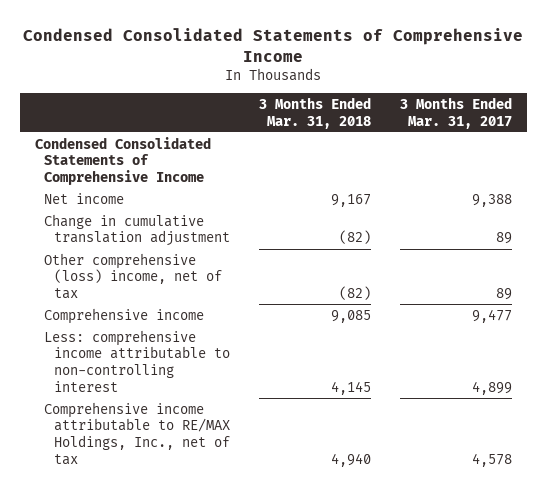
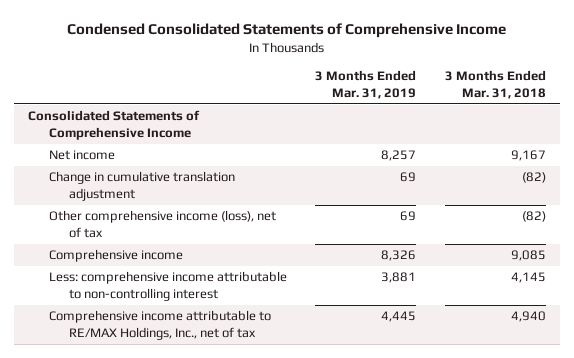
- | 3 Months Ended Mar. 31, 2018 | 3 Months Ended Mar. 31, 2017
+ | 3 Months Ended Mar. 31, 2019 | 3 Months Ended Mar. 31, 2018
- Condensed Consolidated Statements of Comprehensive Income
+ Consolidated Statements of Comprehensive Income
- Other comprehensive (loss) income, net of tax | (82) | 89
+ Other comprehensive income (loss), net of tax | 69 | (82)

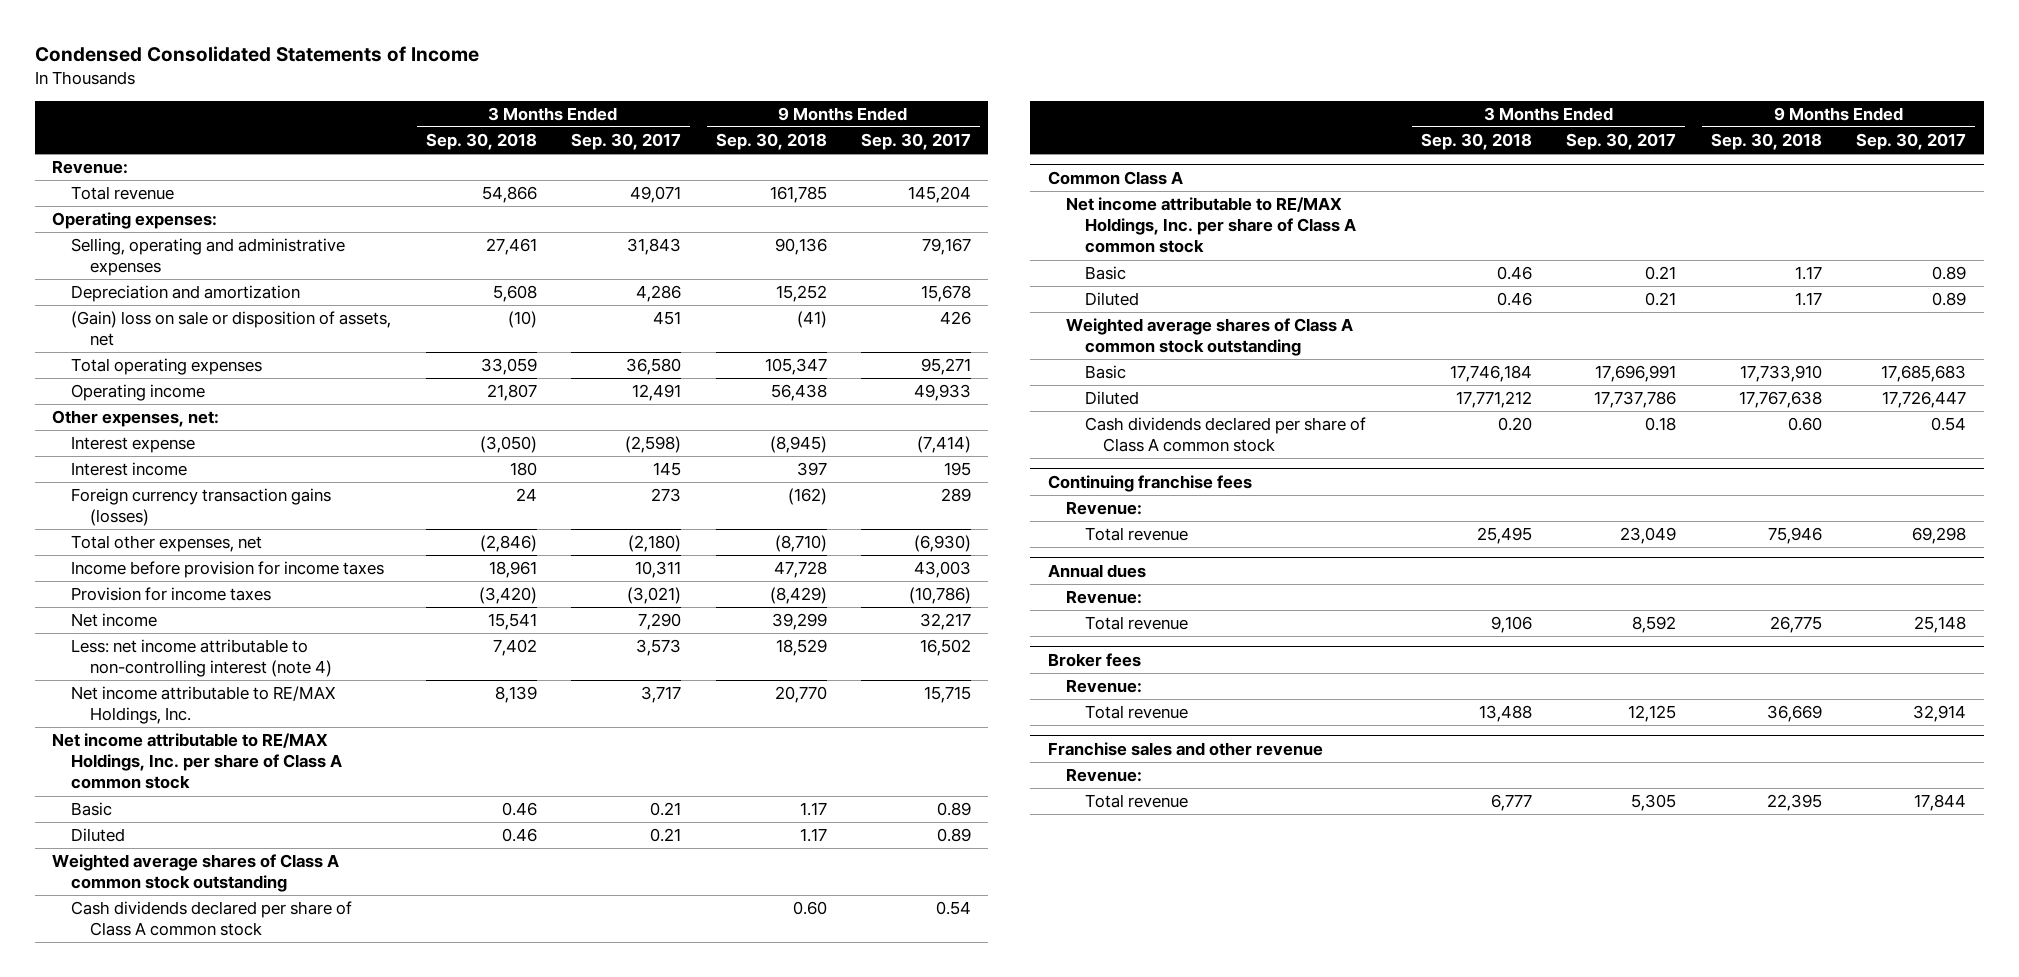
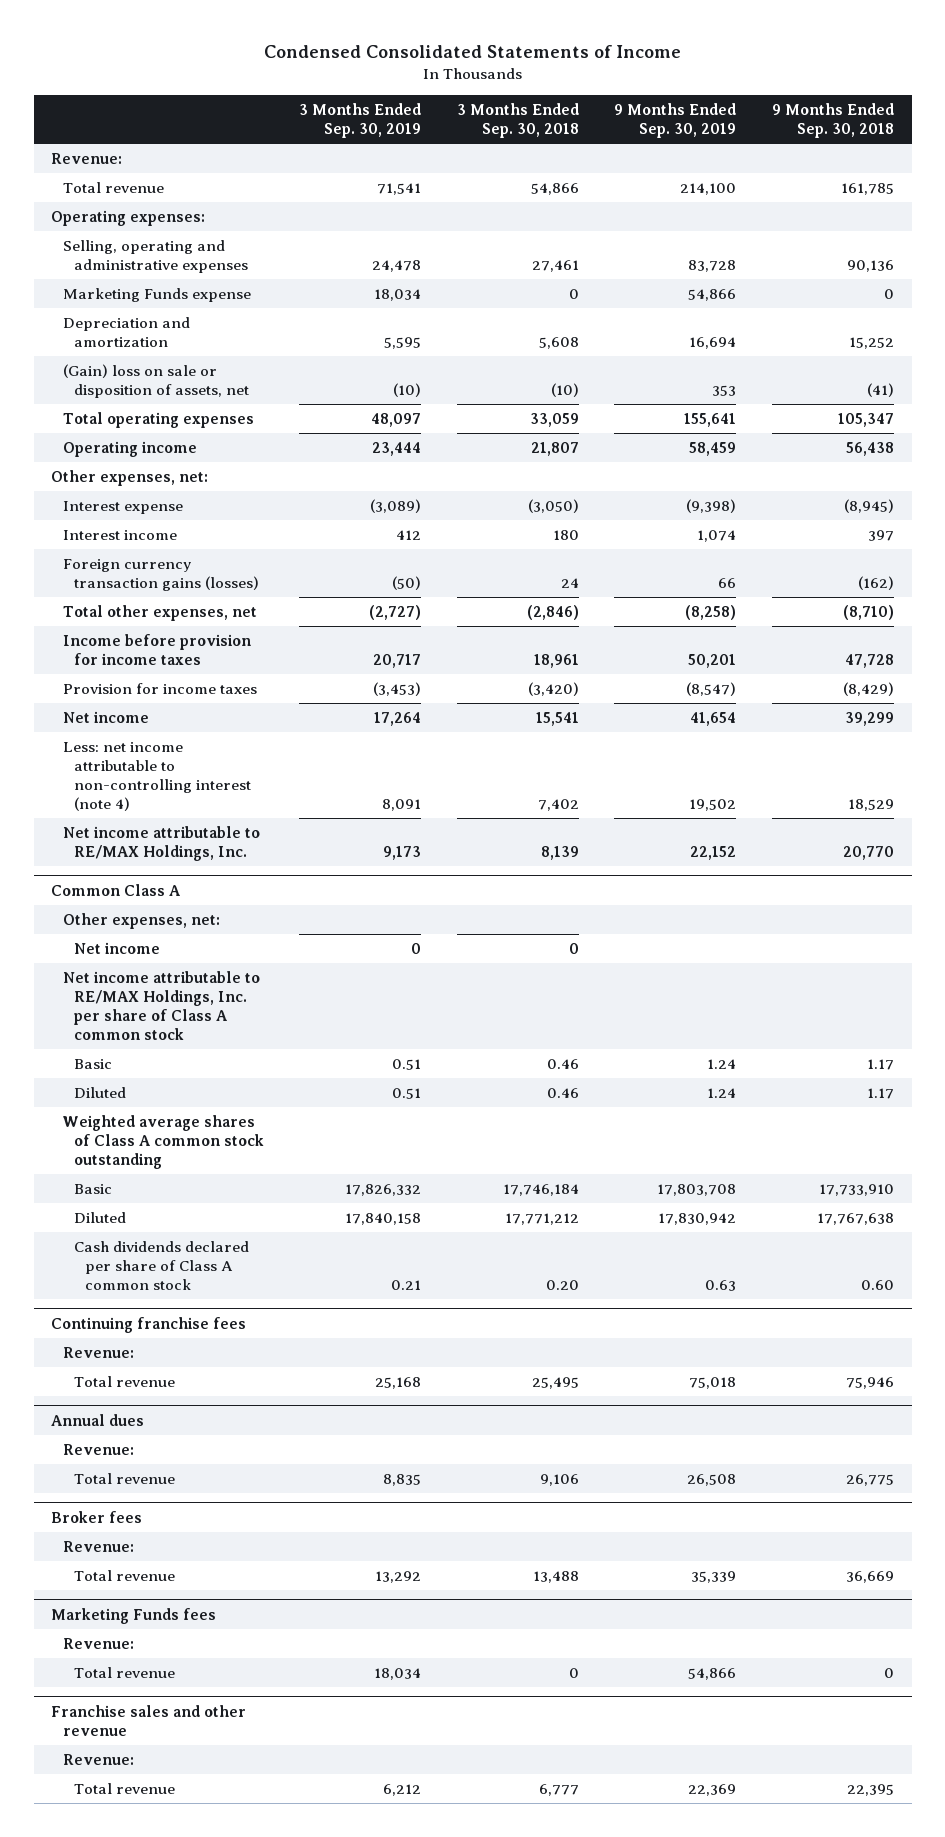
- | 3 Months Ended Sep. 30, 2018 | 3 Months Ended Sep. 30, 2017 | 9 Months Ended Sep. 30, 2018 | 9 Months Ended Sep. 30, 2017
+ | 3 Months Ended Sep. 30, 2019 | 3 Months Ended Sep. 30, 2018 | 9 Months Ended Sep. 30, 2019 | 9 Months Ended Sep. 30, 2018
+ Marketing Funds expense | 18,034 | 0 | 54,866 | 0
- Net income attributable to RE/MAX Holdings, Inc. per share of Class A common stock
- Basic | 0.46 | 0.21 | 1.17 | 0.89
- Diluted | 0.46 | 0.21 | 1.17 | 0.89
- Weighted average shares of Class A common stock outstanding
- Cash dividends declared per share of Class A common stock | | | 0.60 | 0.54
@ Common Class A
+ Other expenses, net:
+ Net income | 0 | 0 | |
+ Marketing Funds fees
+ Revenue:
+ Total revenue | 18,034 | 0 | 54,866 | 0

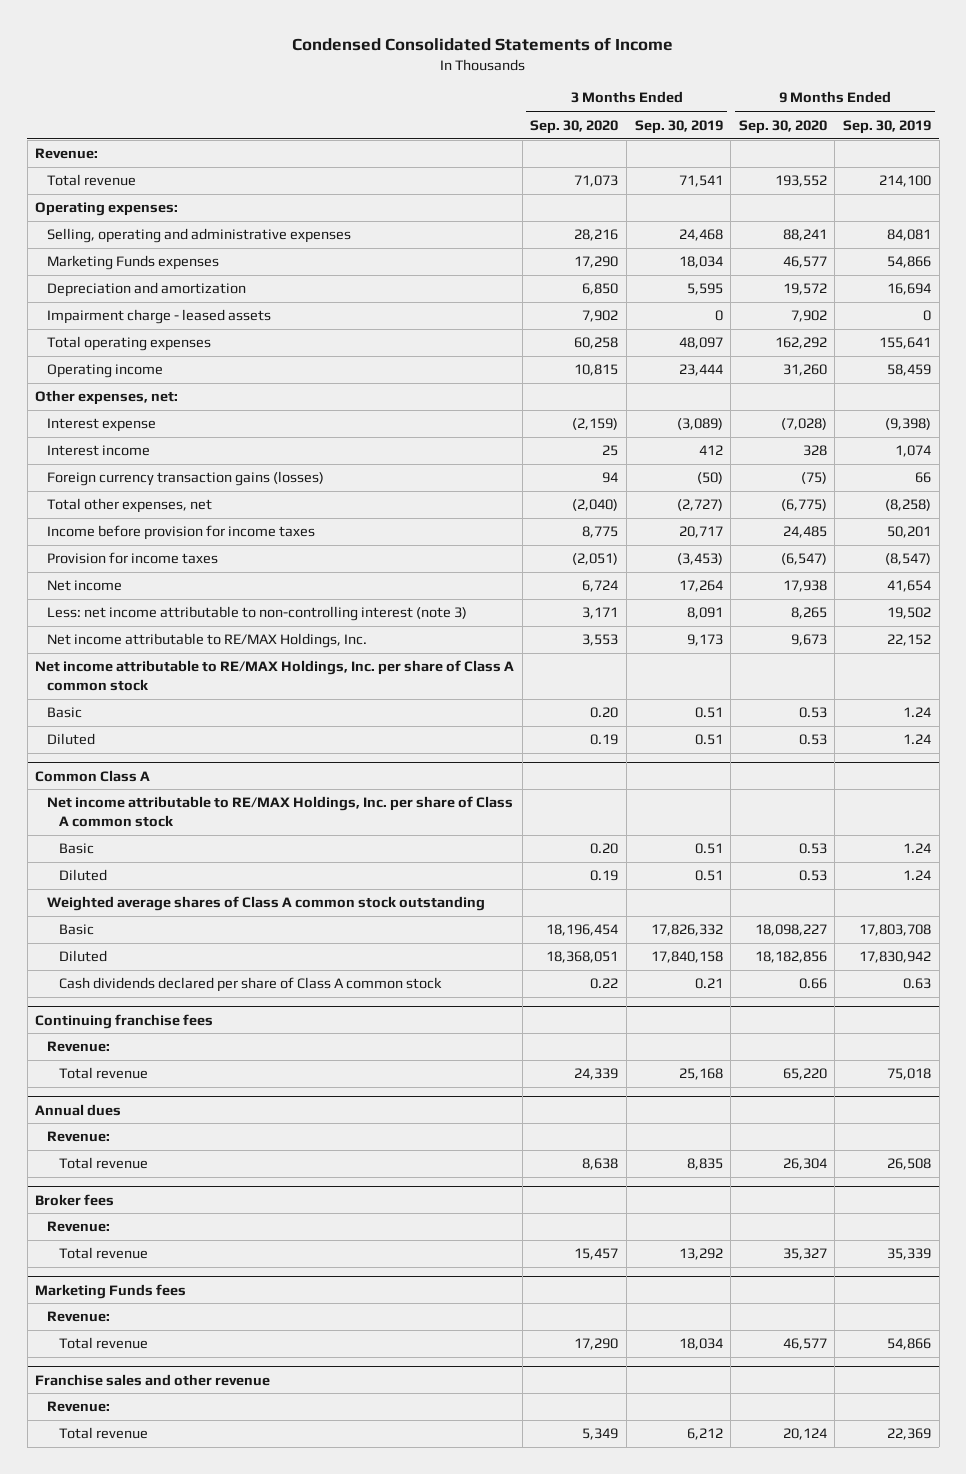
- | 3 Months Ended Sep. 30, 2019 | 3 Months Ended Sep. 30, 2018 | 9 Months Ended Sep. 30, 2019 | 9 Months Ended Sep. 30, 2018
+ | 3 Months Ended Sep. 30, 2020 | 3 Months Ended Sep. 30, 2019 | 9 Months Ended Sep. 30, 2020 | 9 Months Ended Sep. 30, 2019
- Selling, operating and administrative expenses | 24,478 | 27,461 | 83,728 | 90,136
- Marketing Funds expense | 18,034 | 0 | 54,866 | 0
+ Selling, operating and administrative expenses | 28,216 | 24,468 | 88,241 | 84,081
+ Marketing Funds expenses | 17,290 | 18,034 | 46,577 | 54,866
- (Gain) loss on sale or disposition of assets, net | (10) | (10) | 353 | (41)
+ Impairment charge - leased assets | 7,902 | 0 | 7,902 | 0
- Less: net income attributable to non-controlling interest (note 4) | 8,091 | 7,402 | 19,502 | 18,529
+ Less: net income attributable to non-controlling interest (note 3) | 3,171 | 8,091 | 8,265 | 19,502
+ Net income attributable to RE/MAX Holdings, Inc. per share of Class A common stock
+ Basic | 0.20 | 0.51 | 0.53 | 1.24
+ Diluted | 0.19 | 0.51 | 0.53 | 1.24
@ Common Class A
- Other expenses, net:
- Net income | 0 | 0 | |

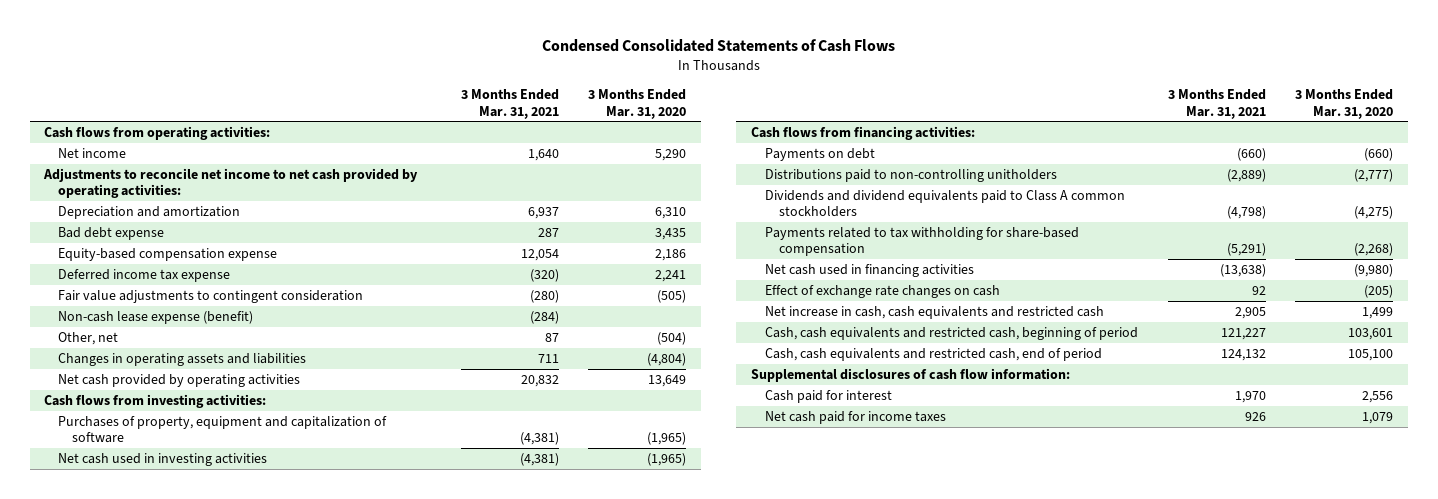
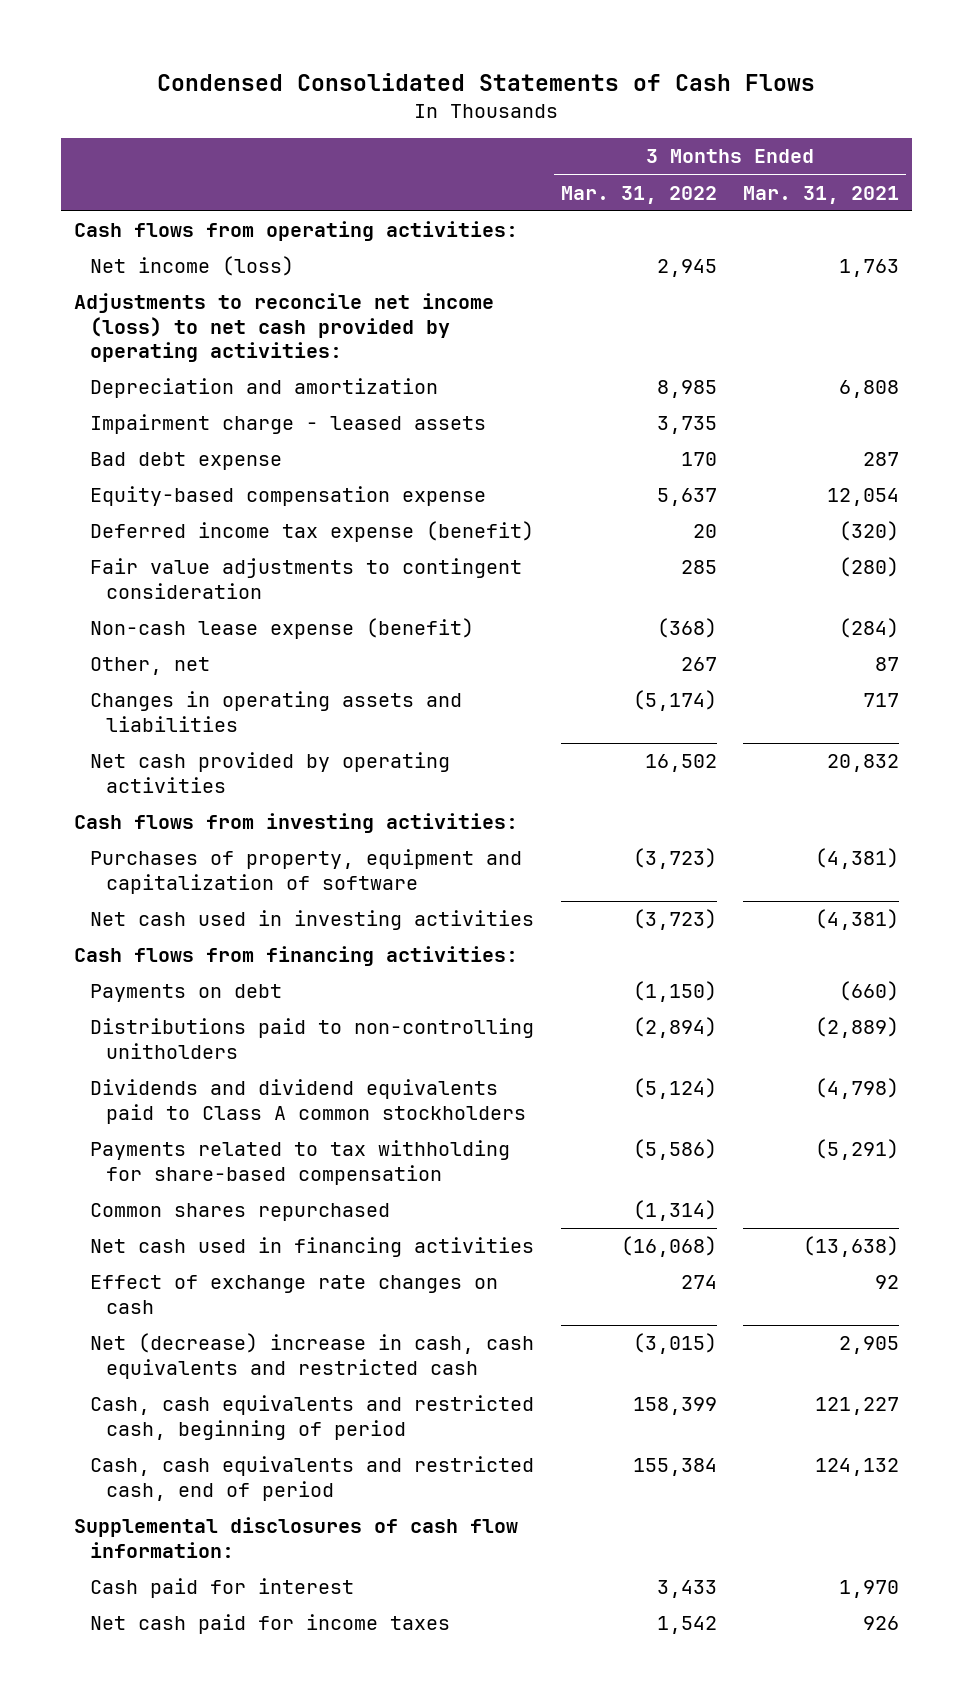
- | 3 Months Ended Mar. 31, 2021 | 3 Months Ended Mar. 31, 2020
+ | 3 Months Ended Mar. 31, 2022 | 3 Months Ended Mar. 31, 2021
- Net income | 1,640 | 5,290
- Adjustments to reconcile net income to net cash provided by operating activities:
- Depreciation and amortization | 6,937 | 6,310
+ Net income (loss) | 2,945 | 1,763
+ Adjustments to reconcile net income (loss) to net cash provided by operating activities:
+ Depreciation and amortization | 8,985 | 6,808
+ Impairment charge - leased assets | 3,735 |
- Deferred income tax expense | (320) | 2,241
+ Deferred income tax expense (benefit) | 20 | (320)
- Changes in operating assets and liabilities | 711 | (4,804)
+ Changes in operating assets and liabilities | (5,174) | 717
+ Common shares repurchased | (1,314) |
- Net increase in cash, cash equivalents and restricted cash | 2,905 | 1,499
+ Net (decrease) increase in cash, cash equivalents and restricted cash | (3,015) | 2,905

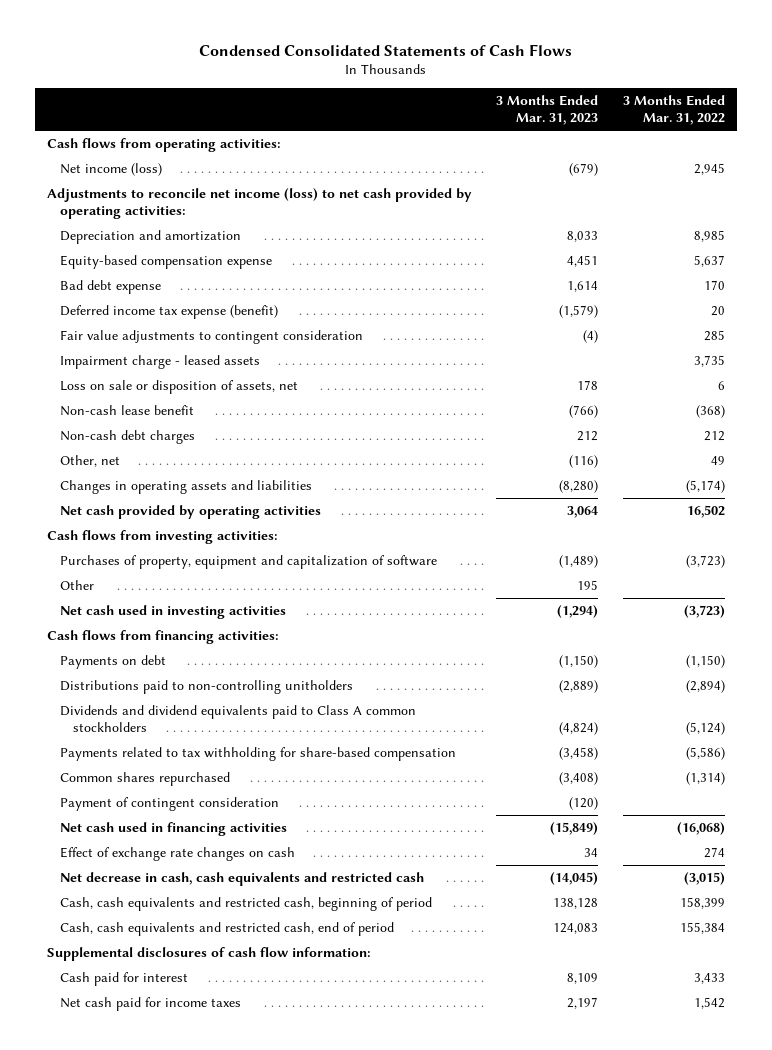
- | 3 Months Ended Mar. 31, 2022 | 3 Months Ended Mar. 31, 2021
+ | 3 Months Ended Mar. 31, 2023 | 3 Months Ended Mar. 31, 2022
moved down: Bad debt expense | 1,614 | 170
- Non-cash lease expense (benefit) | (368) | (284)
- Other, net | 267 | 87
moved down: Impairment charge - leased assets | | 3,735
+ Loss on sale or disposition of assets, net | 178 | 6
+ Non-cash lease benefit | (766) | (368)
+ Non-cash debt charges | 212 | 212
+ Other, net | (116) | 49
+ Other | 195 |
+ Payment of contingent consideration | (120) |
- Net (decrease) increase in cash, cash equivalents and restricted cash | (3,015) | 2,905
+ Net decrease in cash, cash equivalents and restricted cash | (14,045) | (3,015)

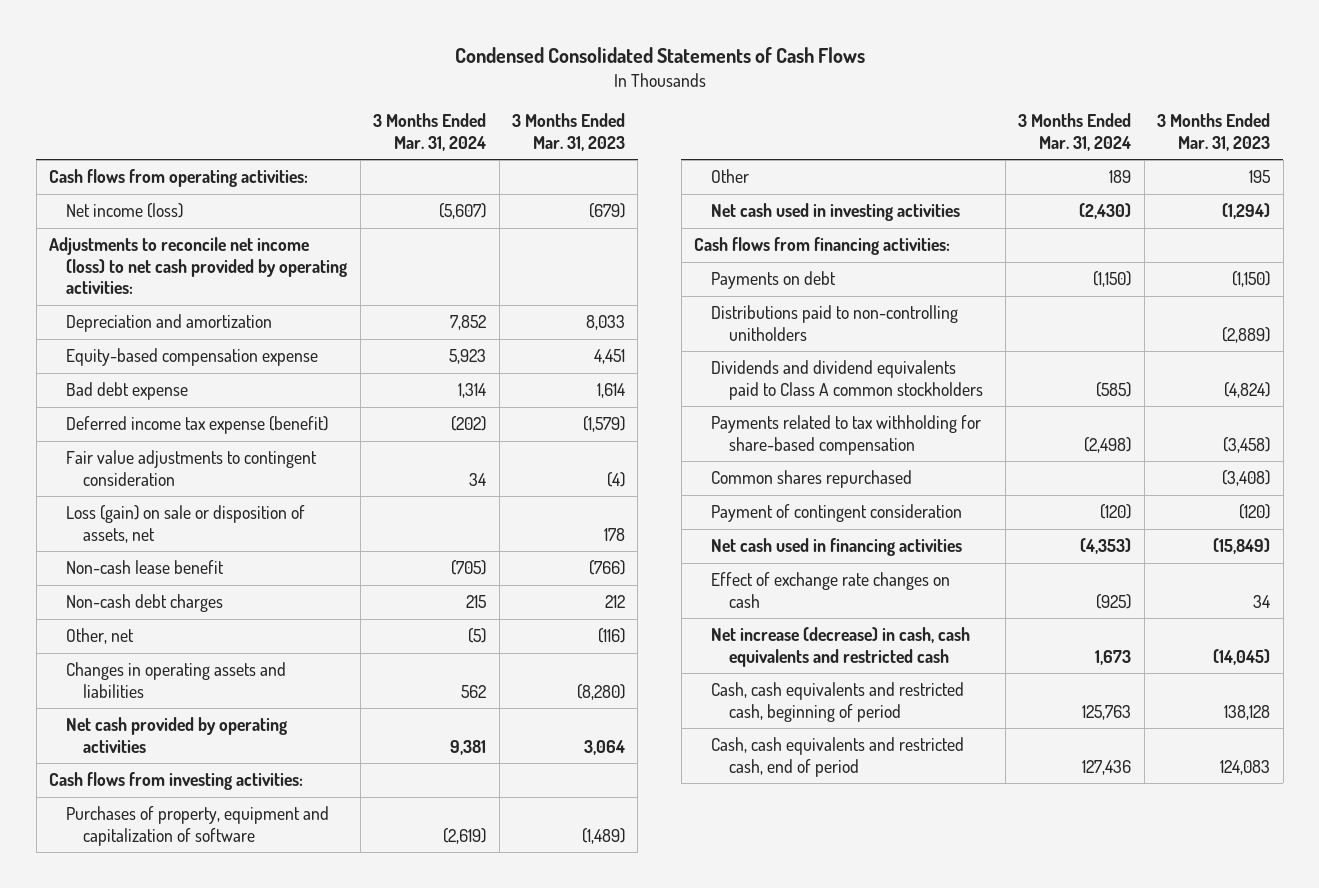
- | 3 Months Ended Mar. 31, 2023 | 3 Months Ended Mar. 31, 2022
+ | 3 Months Ended Mar. 31, 2024 | 3 Months Ended Mar. 31, 2023
- Impairment charge - leased assets | | 3,735
- Loss on sale or disposition of assets, net | 178 | 6
+ Loss (gain) on sale or disposition of assets, net | | 178
- Net decrease in cash, cash equivalents and restricted cash | (14,045) | (3,015)
+ Net increase (decrease) in cash, cash equivalents and restricted cash | 1,673 | (14,045)
- Supplemental disclosures of cash flow information:
- Cash paid for interest | 8,109 | 3,433
- Net cash paid for income taxes | 2,197 | 1,542

